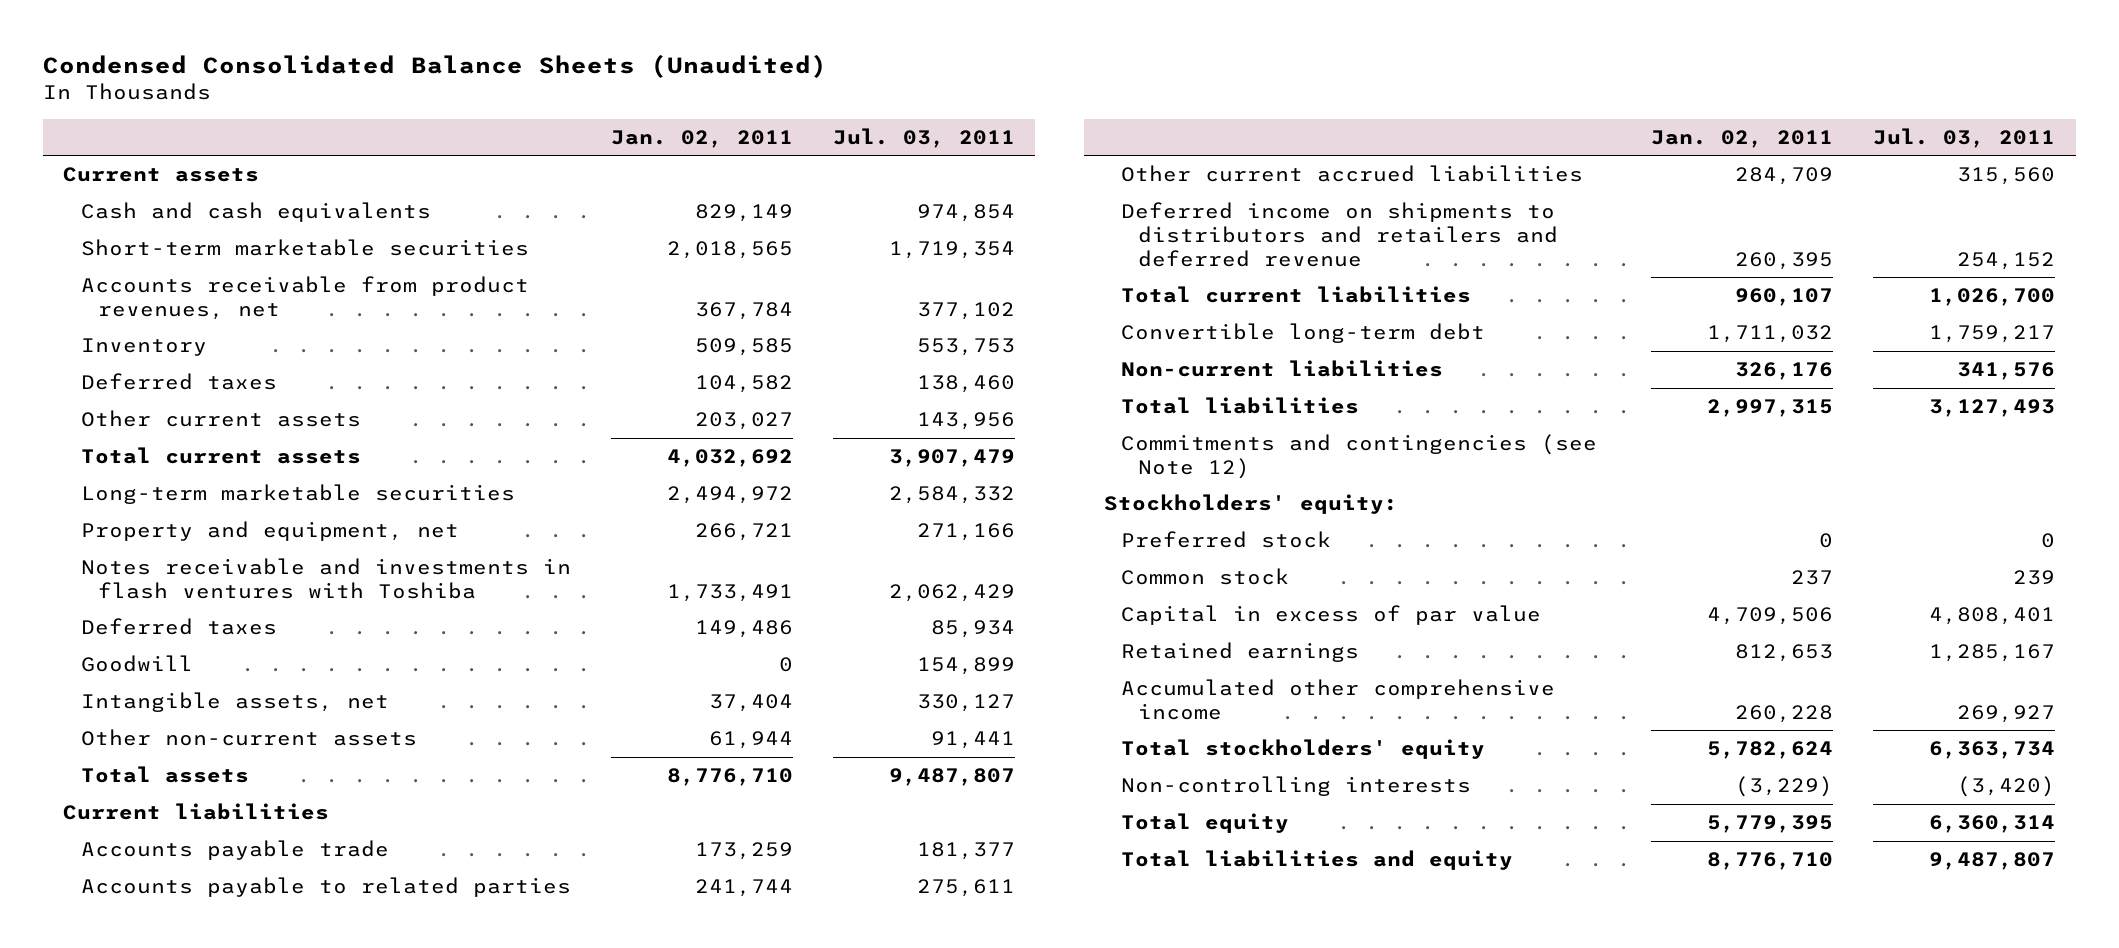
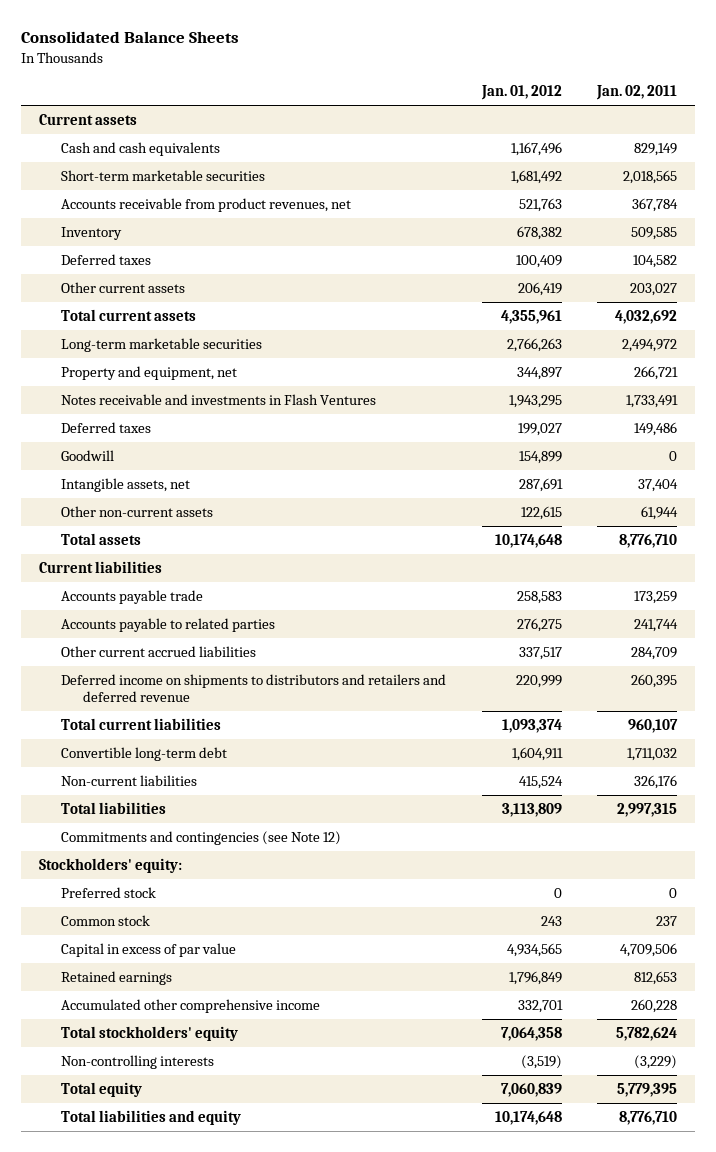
- Condensed Consolidated Balance Sheets (Unaudited)
+ Consolidated Balance Sheets
- | Jan. 02, 2011 | Jul. 03, 2011
+ | Jan. 01, 2012 | Jan. 02, 2011
- Notes receivable and investments in flash ventures with Toshiba | 1,733,491 | 2,062,429
+ Notes receivable and investments in Flash Ventures | 1,943,295 | 1,733,491

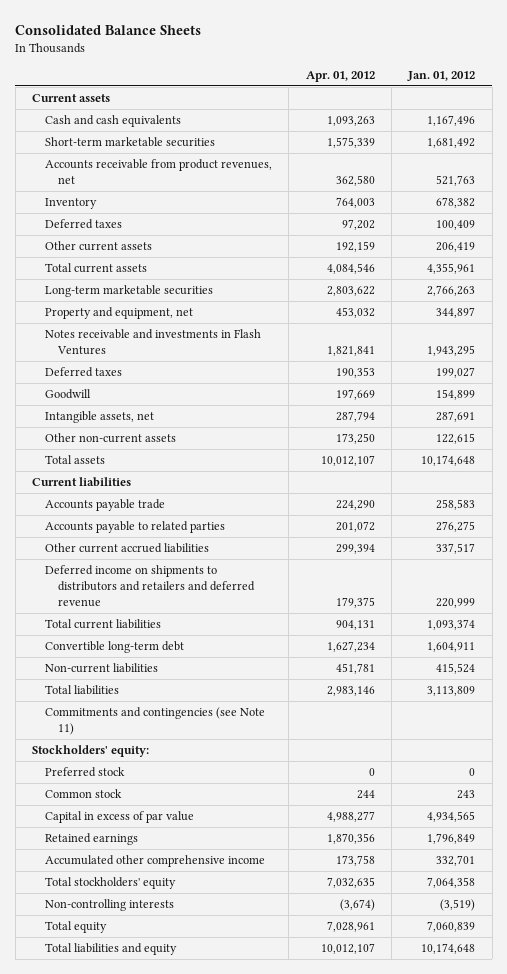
- | Jan. 01, 2012 | Jan. 02, 2011
+ | Apr. 01, 2012 | Jan. 01, 2012
- Commitments and contingencies (see Note 12)
+ Commitments and contingencies (see Note 11)

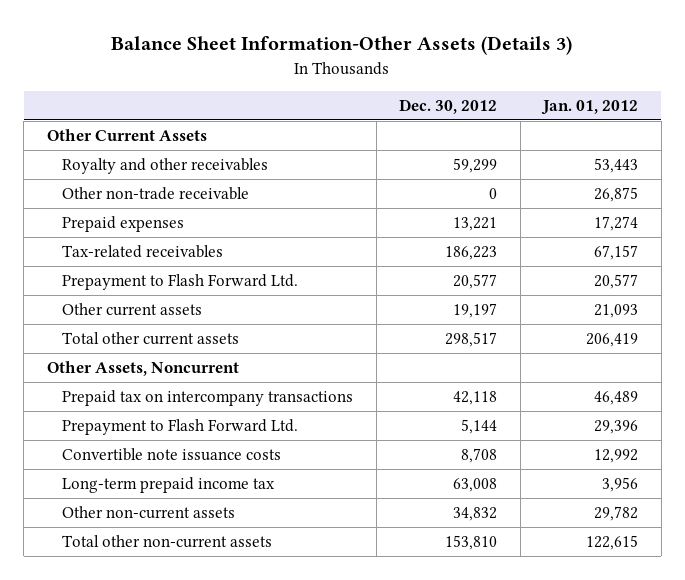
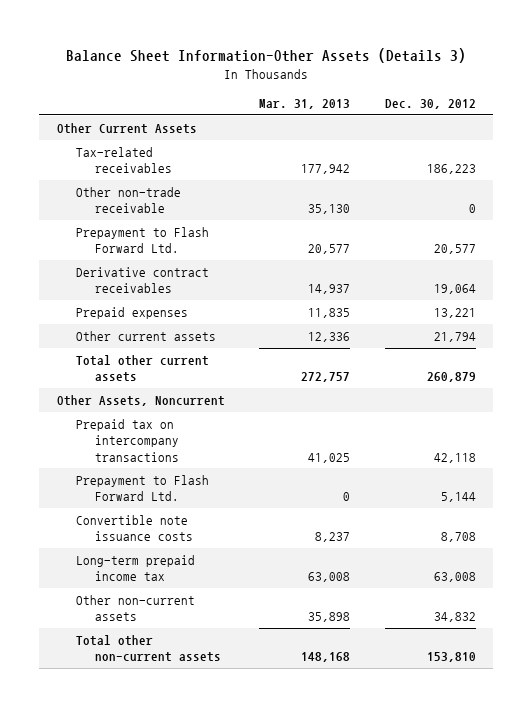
- | Dec. 30, 2012 | Jan. 01, 2012
+ | Mar. 31, 2013 | Dec. 30, 2012
- Royalty and other receivables | 59,299 | 53,443
moved down: Other non-trade receivable | 35,130 | 0
- Other current assets | 19,197 | 21,093
- Total other current assets | 298,517 | 206,419
+ Derivative contract receivables | 14,937 | 19,064
moved down: Prepaid expenses | 11,835 | 13,221
+ Other current assets | 12,336 | 21,794
+ Total other current assets | 272,757 | 260,879

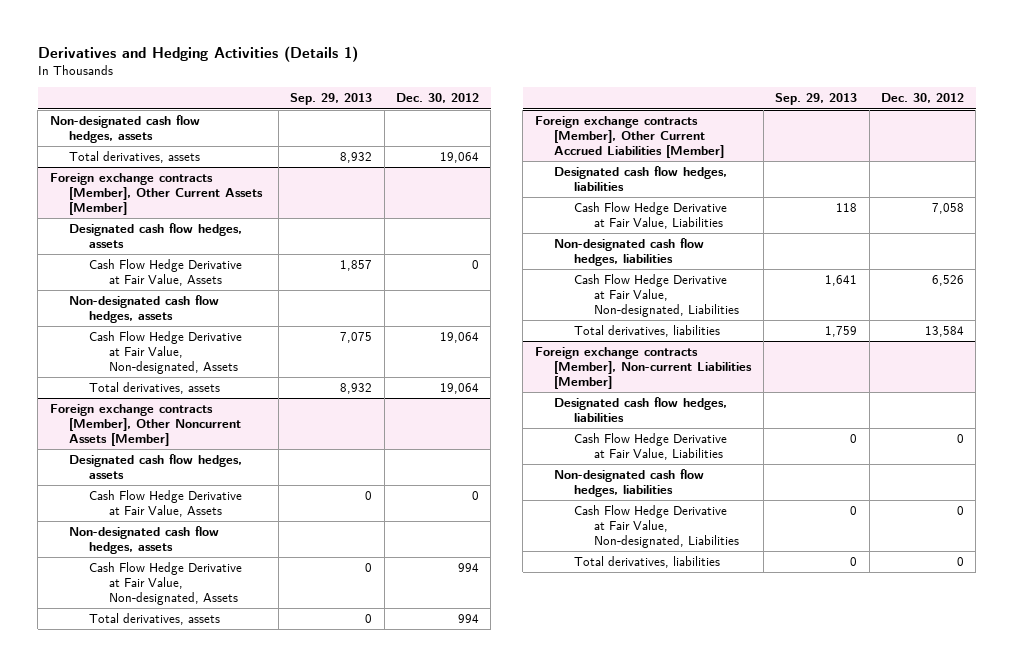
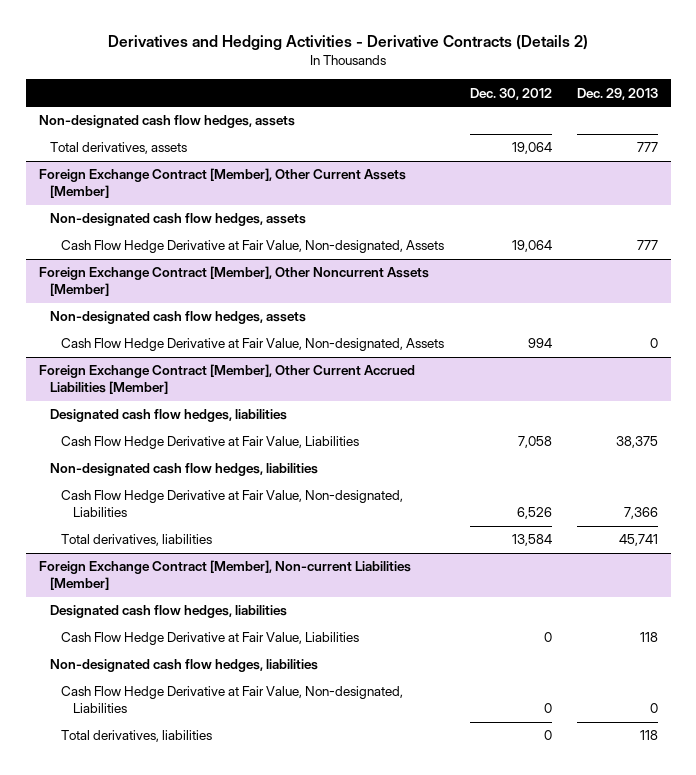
- Derivatives and Hedging Activities (Details 1)
+ Derivatives and Hedging Activities - Derivative Contracts (Details 2)
- | Sep. 29, 2013 | Dec. 30, 2012
+ | Dec. 30, 2012 | Dec. 29, 2013
- Foreign exchange contracts [Member], Other Current Assets [Member]
- Designated cash flow hedges, assets
- Cash Flow Hedge Derivative at Fair Value, Assets | 1,857 | 0
+ Foreign Exchange Contract [Member], Other Current Assets [Member]
- Total derivatives, assets | 8,932 | 19,064
- Foreign exchange contracts [Member], Other Noncurrent Assets [Member]
- Designated cash flow hedges, assets
- Cash Flow Hedge Derivative at Fair Value, Assets | 0 | 0
+ Foreign Exchange Contract [Member], Other Noncurrent Assets [Member]
- Total derivatives, assets | 0 | 994
- Foreign exchange contracts [Member], Other Current Accrued Liabilities [Member]
+ Foreign Exchange Contract [Member], Other Current Accrued Liabilities [Member]
- Foreign exchange contracts [Member], Non-current Liabilities [Member]
+ Foreign Exchange Contract [Member], Non-current Liabilities [Member]

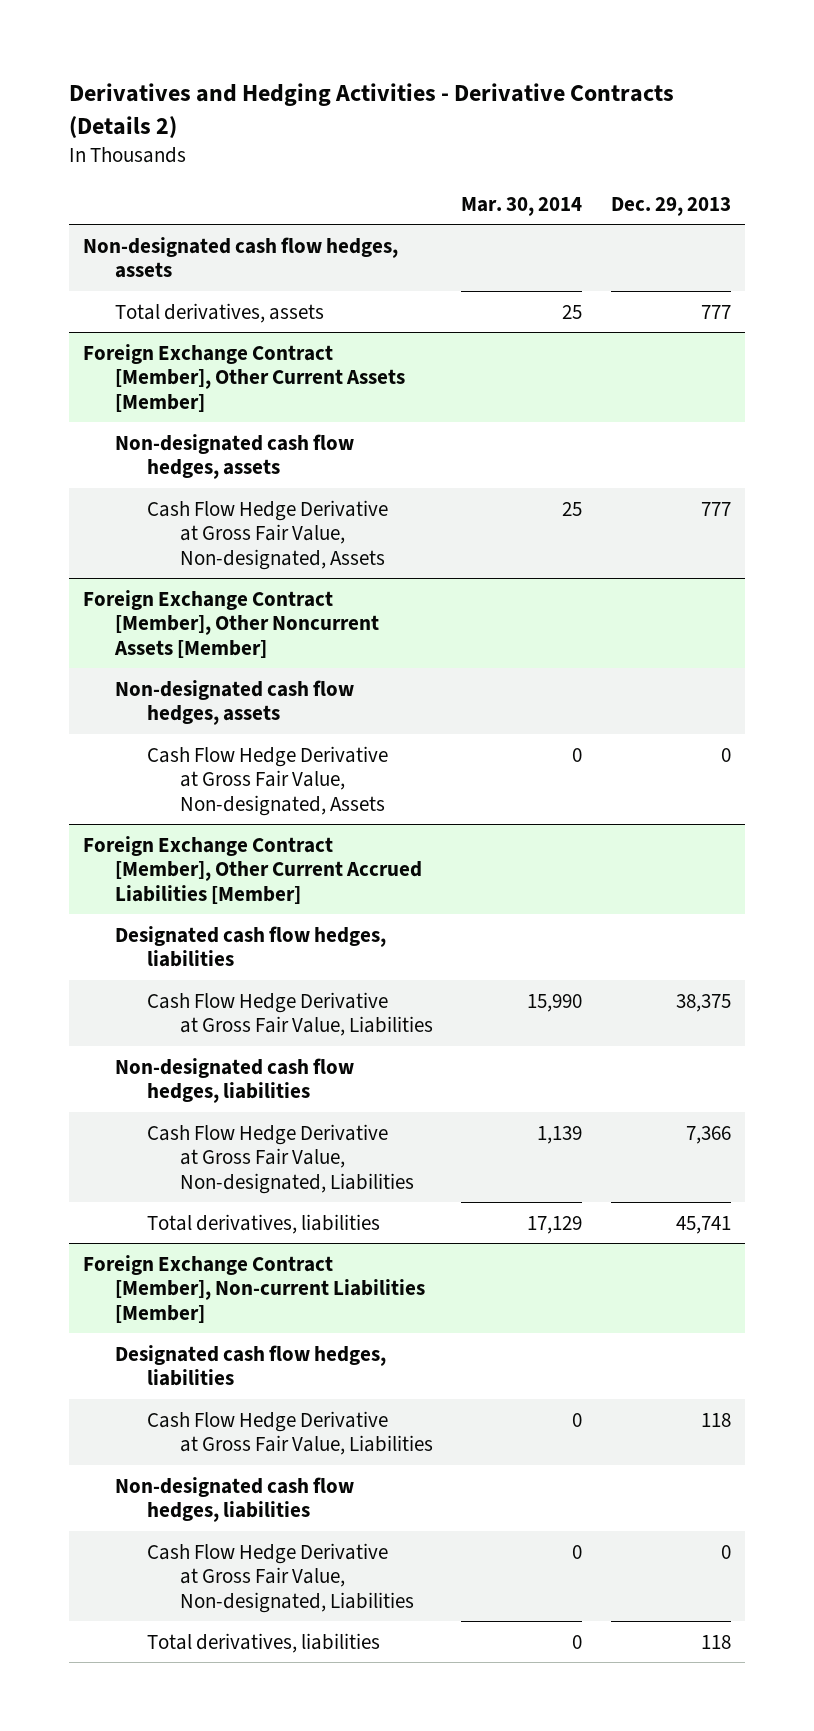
- | Dec. 30, 2012 | Dec. 29, 2013
+ | Mar. 30, 2014 | Dec. 29, 2013
@ Foreign Exchange Contract [Member], Other Current Assets [Member]
- Cash Flow Hedge Derivative at Fair Value, Non-designated, Assets | 19,064 | 777
+ Cash Flow Hedge Derivative at Gross Fair Value, Non-designated, Assets | 25 | 777
@ Foreign Exchange Contract [Member], Other Noncurrent Assets [Member]
- Cash Flow Hedge Derivative at Fair Value, Non-designated, Assets | 994 | 0
+ Cash Flow Hedge Derivative at Gross Fair Value, Non-designated, Assets | 0 | 0
@ Foreign Exchange Contract [Member], Other Current Accrued Liabilities [Member]
- Cash Flow Hedge Derivative at Fair Value, Liabilities | 7,058 | 38,375
+ Cash Flow Hedge Derivative at Gross Fair Value, Liabilities | 15,990 | 38,375
- Cash Flow Hedge Derivative at Fair Value, Non-designated, Liabilities | 6,526 | 7,366
+ Cash Flow Hedge Derivative at Gross Fair Value, Non-designated, Liabilities | 1,139 | 7,366
@ Foreign Exchange Contract [Member], Non-current Liabilities [Member]
- Cash Flow Hedge Derivative at Fair Value, Liabilities | 0 | 118
+ Cash Flow Hedge Derivative at Gross Fair Value, Liabilities | 0 | 118
- Cash Flow Hedge Derivative at Fair Value, Non-designated, Liabilities | 0 | 0
+ Cash Flow Hedge Derivative at Gross Fair Value, Non-designated, Liabilities | 0 | 0

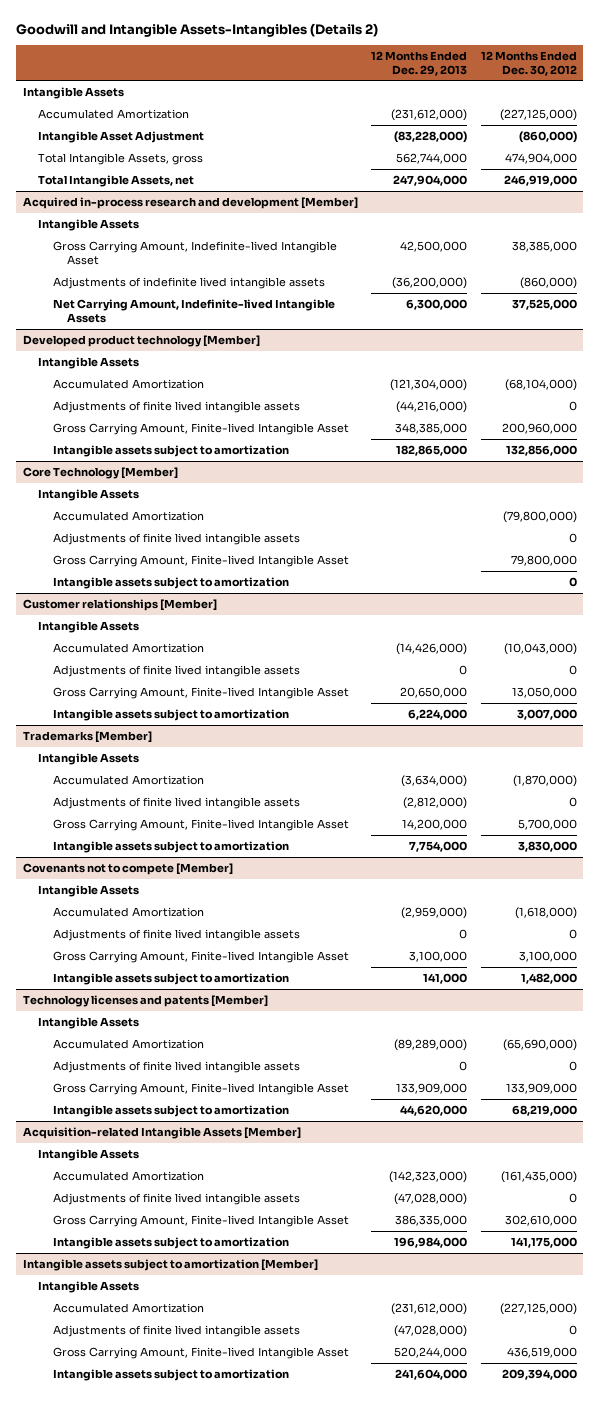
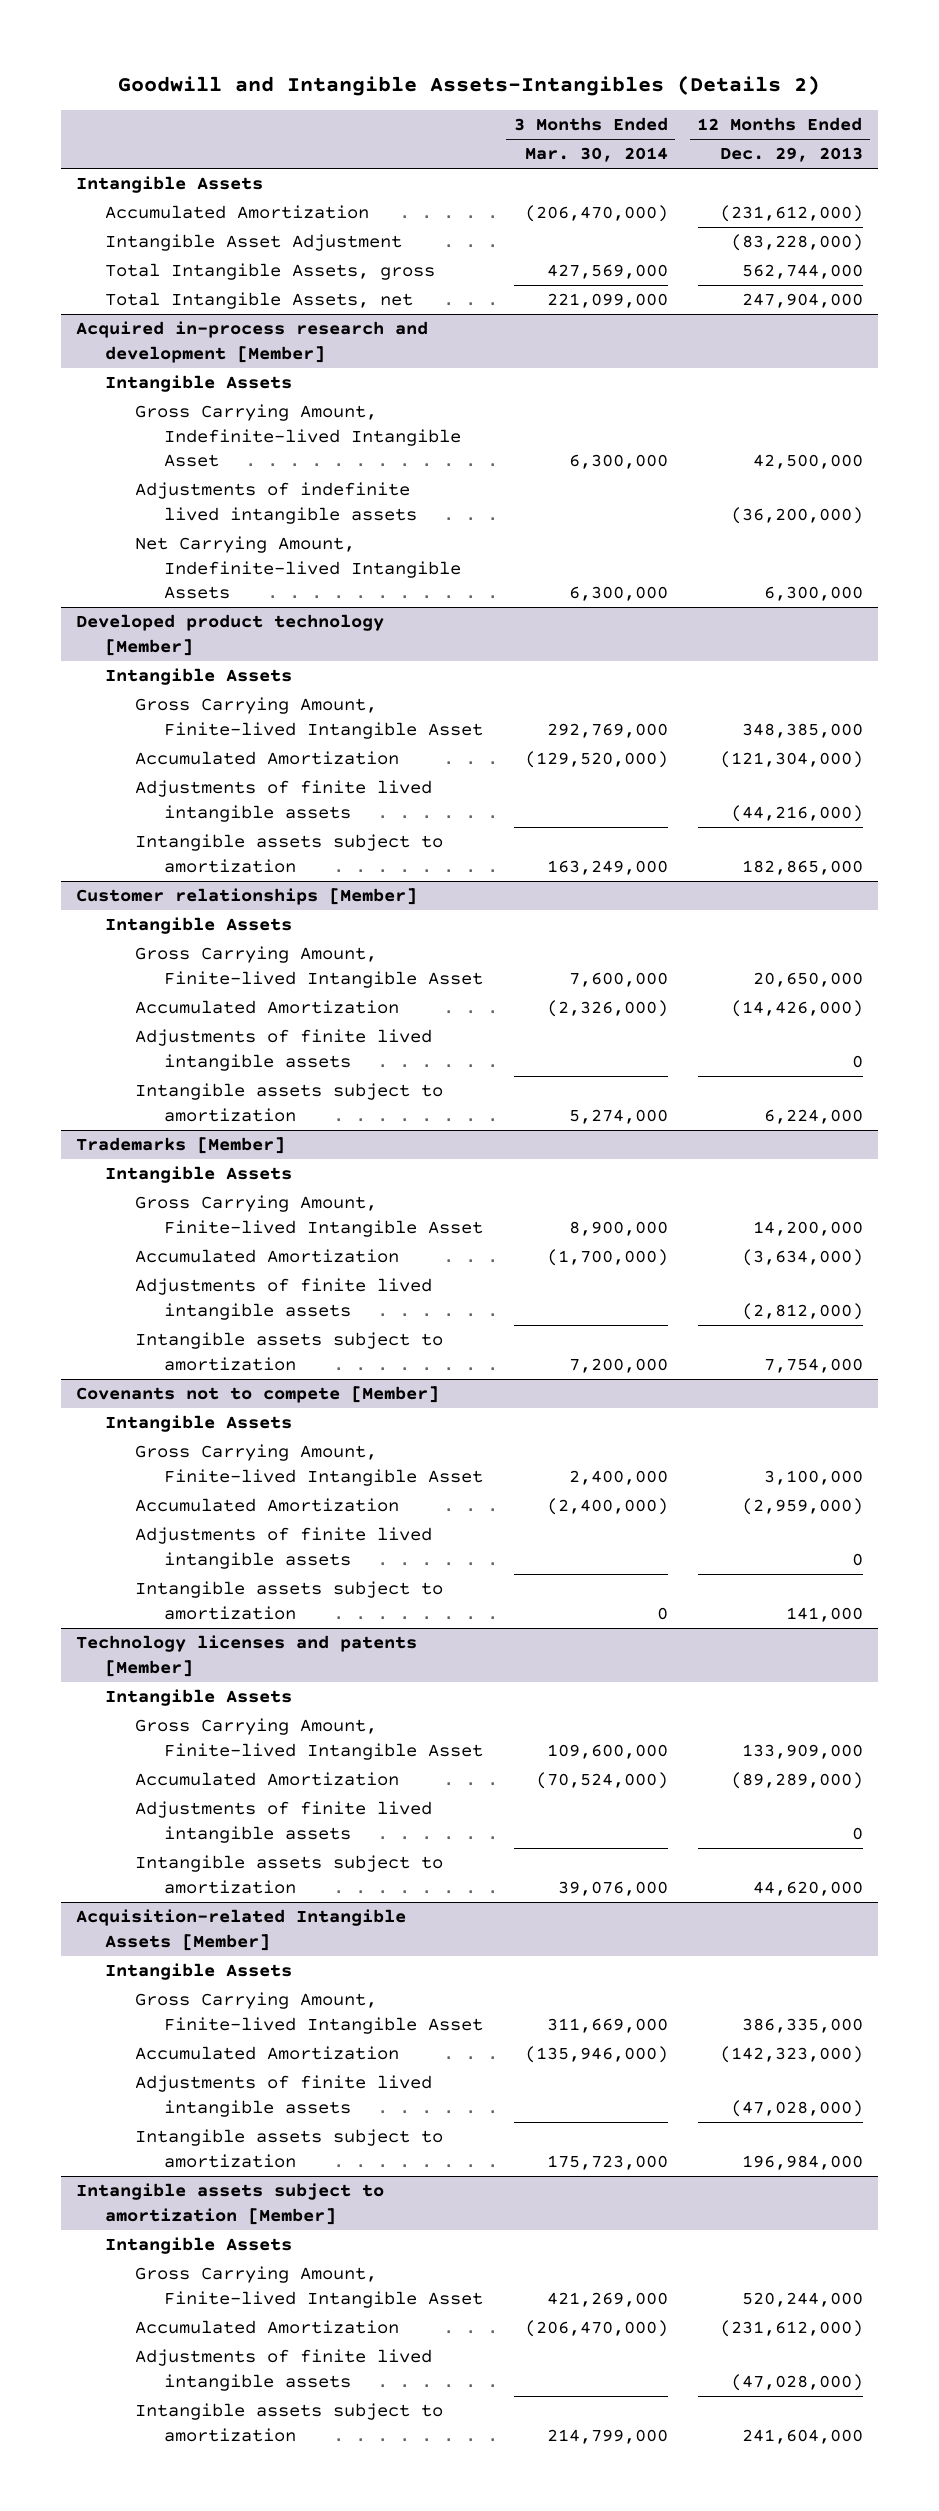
- | 12 Months Ended Dec. 29, 2013 | 12 Months Ended Dec. 30, 2012
+ | 3 Months Ended Mar. 30, 2014 | 12 Months Ended Dec. 29, 2013
@ Developed product technology [Member]
moved up: Gross Carrying Amount, Finite-lived Intangible Asset | 292,769,000 | 348,385,000
- Core Technology [Member]
- Intangible Assets
- Accumulated Amortization | | (79,800,000)
- Adjustments of finite lived intangible assets | | 0
- Gross Carrying Amount, Finite-lived Intangible Asset | | 79,800,000
- Intangible assets subject to amortization | | 0
@ Customer relationships [Member]
moved up: Gross Carrying Amount, Finite-lived Intangible Asset | 7,600,000 | 20,650,000
@ Trademarks [Member]
moved up: Gross Carrying Amount, Finite-lived Intangible Asset | 8,900,000 | 14,200,000
@ Covenants not to compete [Member]
moved up: Gross Carrying Amount, Finite-lived Intangible Asset | 2,400,000 | 3,100,000
@ Technology licenses and patents [Member]
moved up: Gross Carrying Amount, Finite-lived Intangible Asset | 109,600,000 | 133,909,000
@ Acquisition-related Intangible Assets [Member]
moved up: Gross Carrying Amount, Finite-lived Intangible Asset | 311,669,000 | 386,335,000
@ Intangible assets subject to amortization [Member]
moved up: Gross Carrying Amount, Finite-lived Intangible Asset | 421,269,000 | 520,244,000

